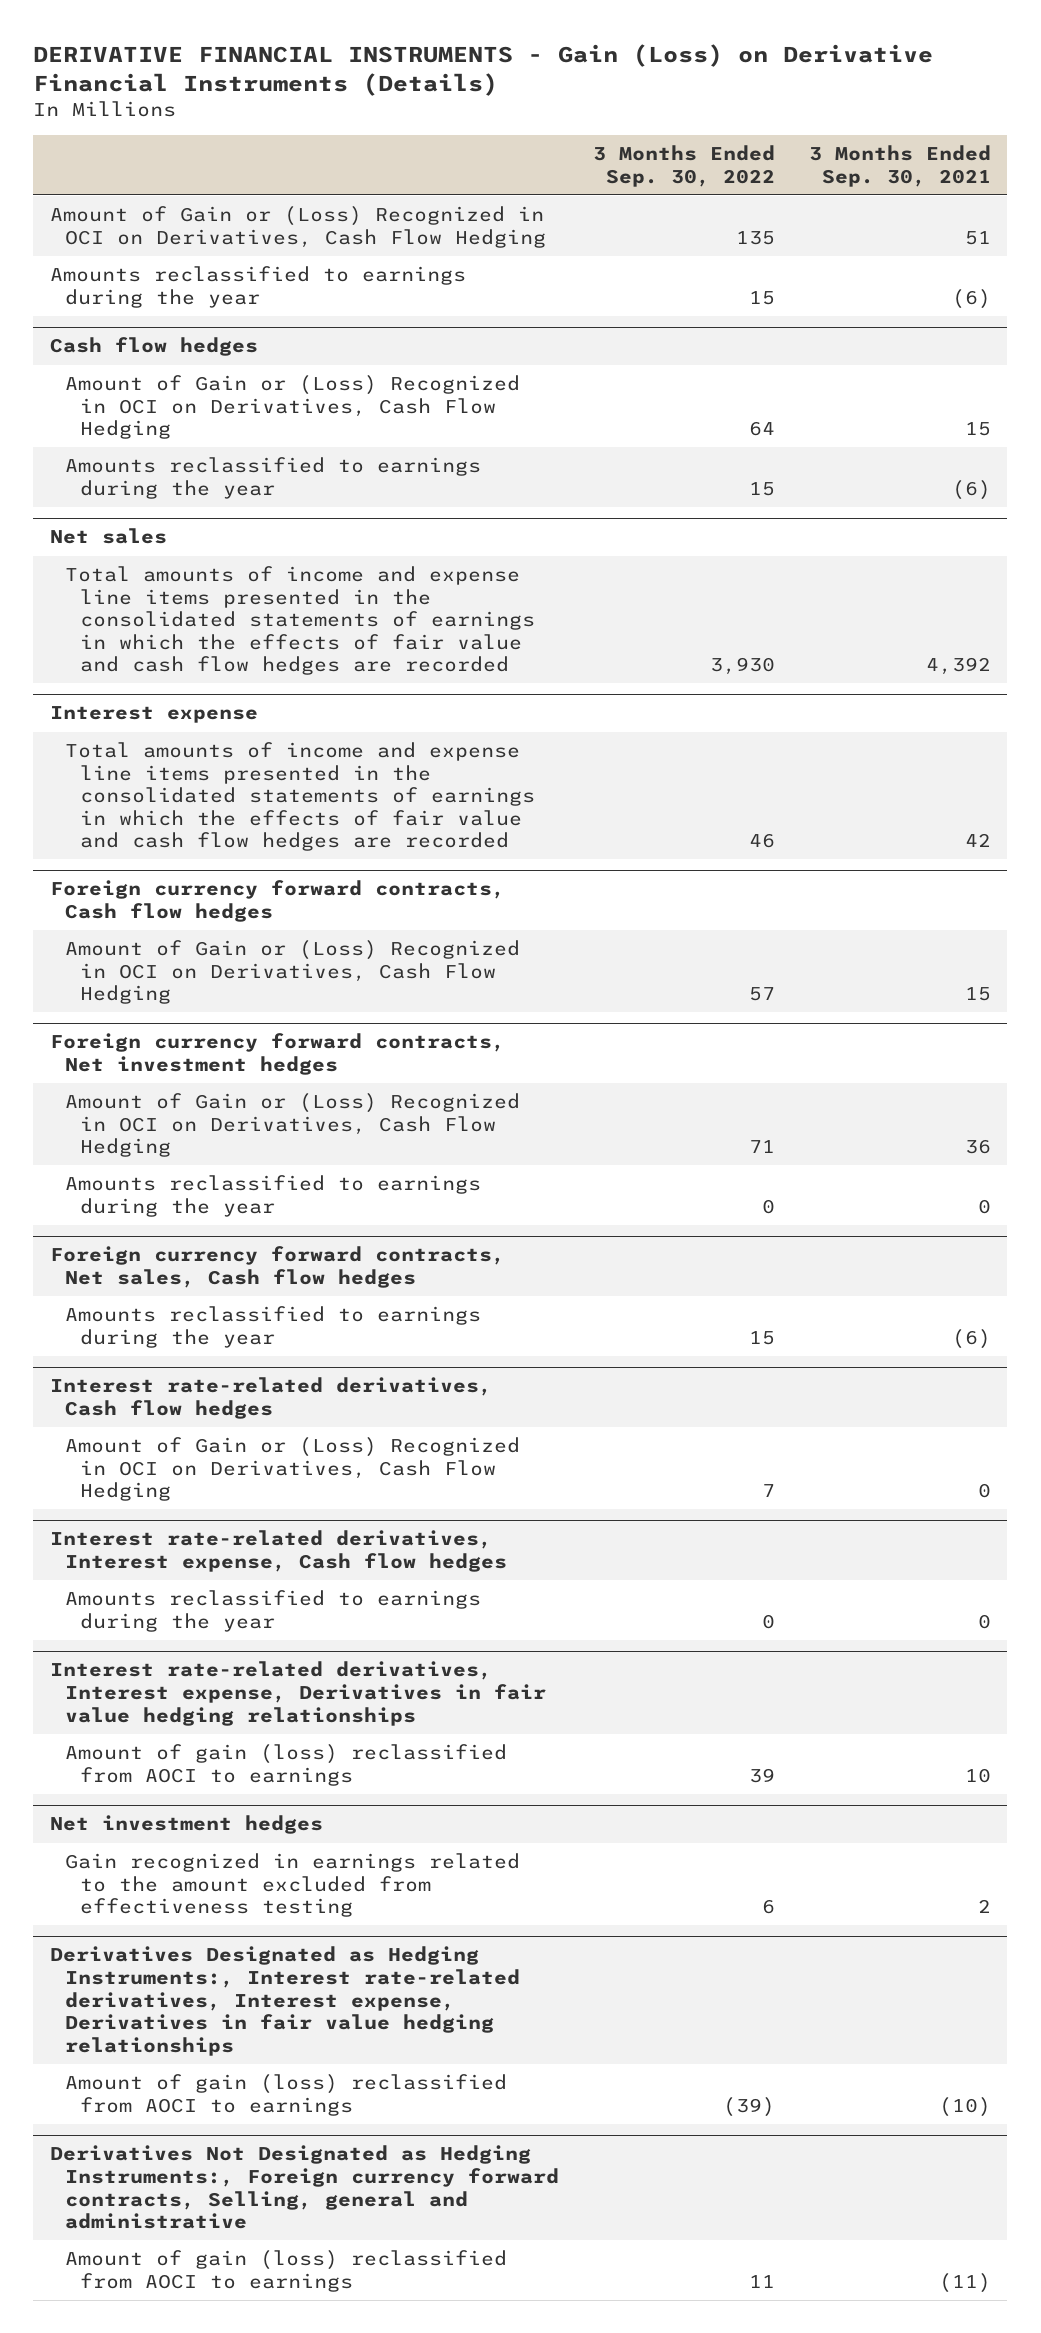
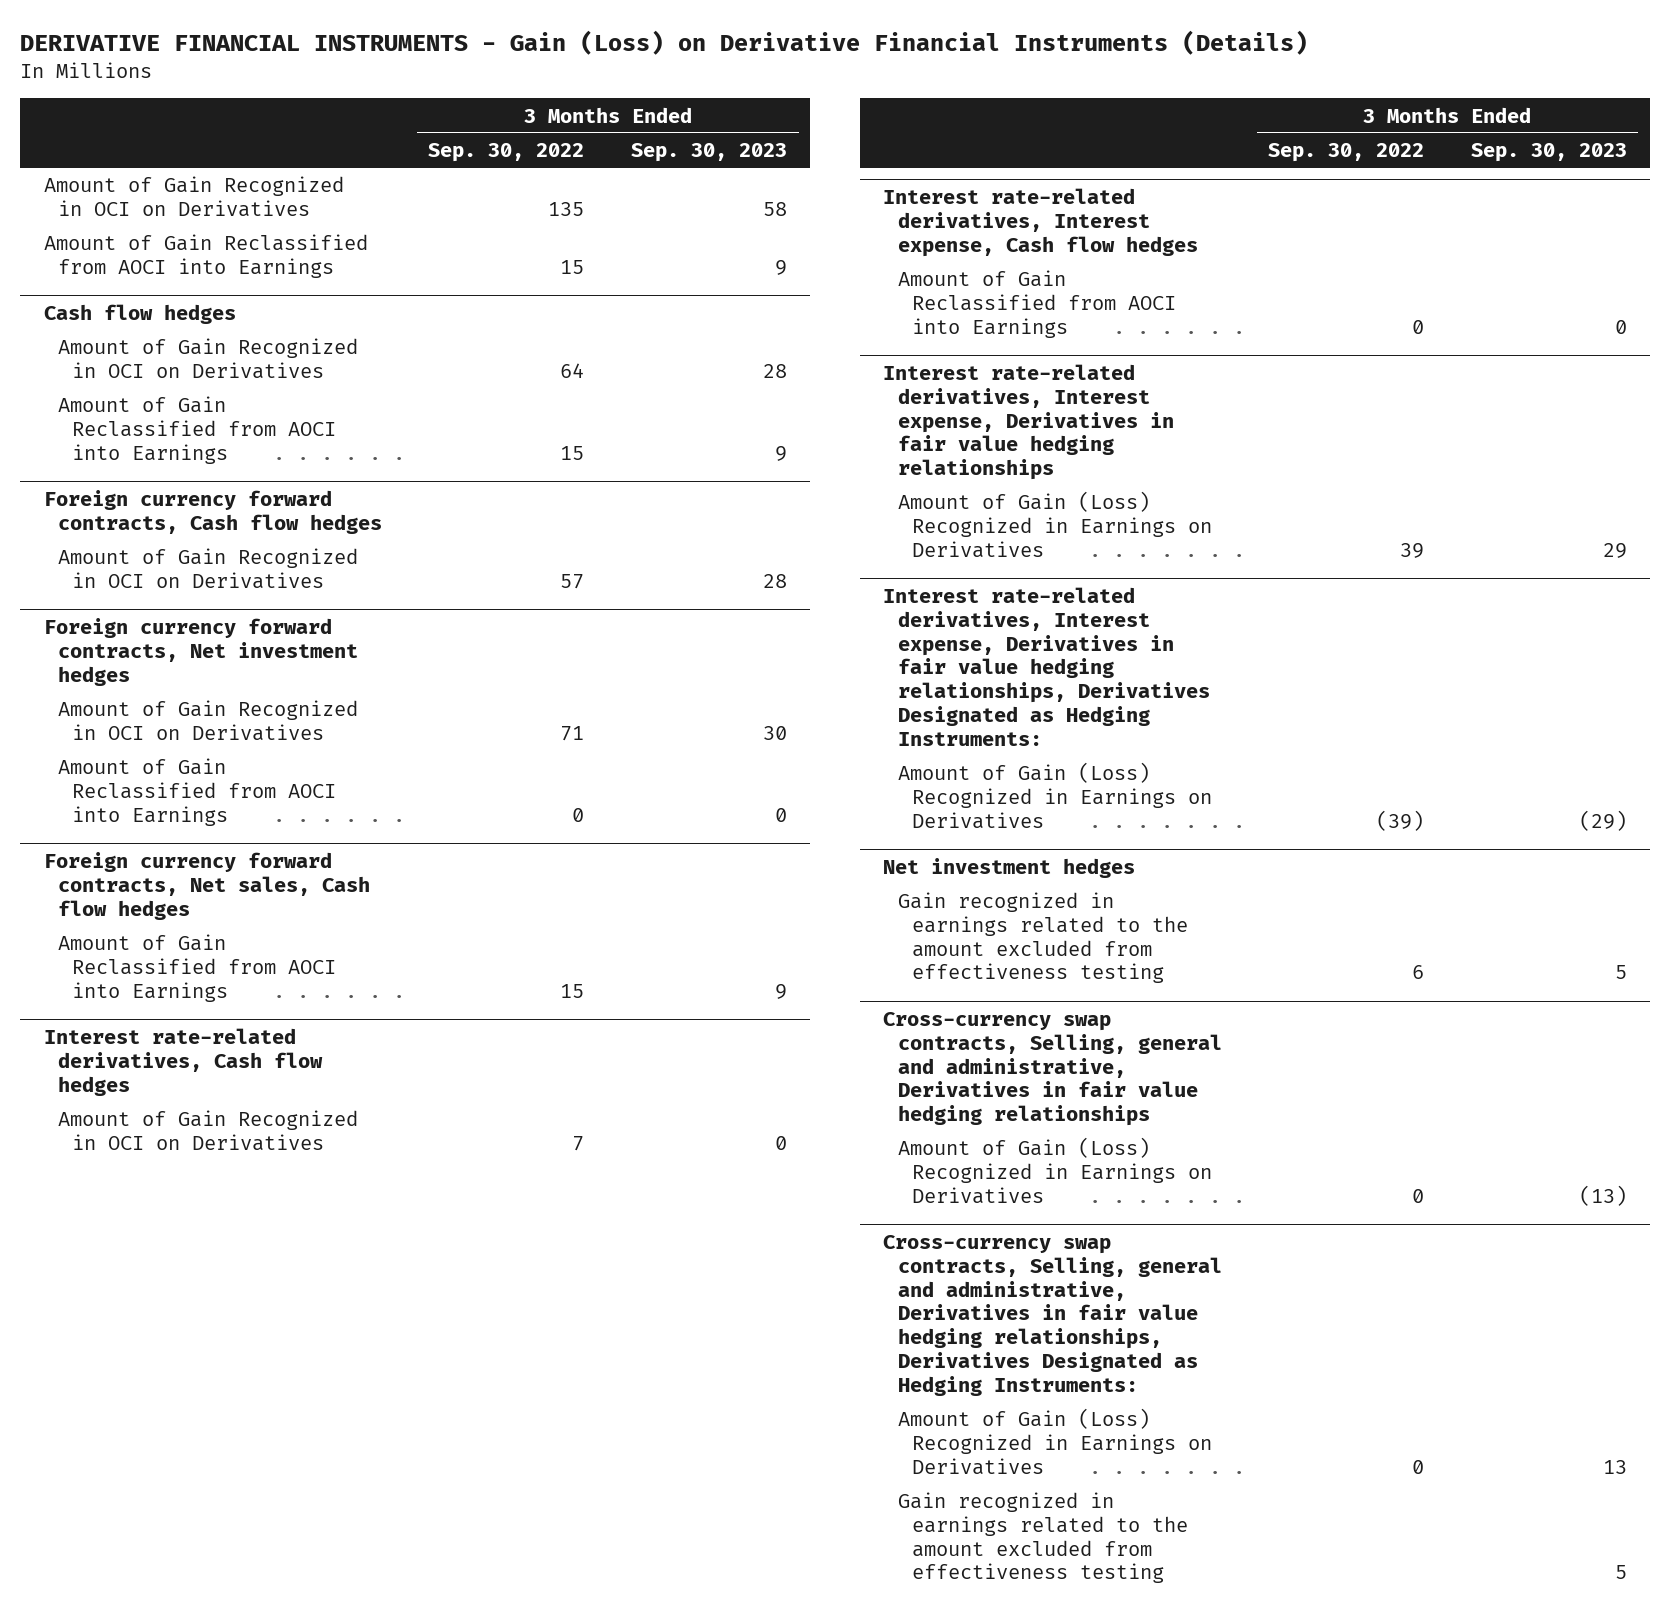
- | 3 Months Ended Sep. 30, 2022 | 3 Months Ended Sep. 30, 2021
+ | 3 Months Ended Sep. 30, 2022 | 3 Months Ended Sep. 30, 2023
- Amount of Gain or (Loss) Recognized in OCI on Derivatives, Cash Flow Hedging | 135 | 51
- Amounts reclassified to earnings during the year | 15 | (6)
+ Amount of Gain Recognized in OCI on Derivatives | 135 | 58
+ Amount of Gain Reclassified from AOCI into Earnings | 15 | 9
@ Cash flow hedges
- Amount of Gain or (Loss) Recognized in OCI on Derivatives, Cash Flow Hedging | 64 | 15
- Amounts reclassified to earnings during the year | 15 | (6)
- Net sales
- Total amounts of income and expense line items presented in the consolidated statements of earnings in which the effects of fair value and cash flow hedges are recorded | 3,930 | 4,392
- Interest expense
- Total amounts of income and expense line items presented in the consolidated statements of earnings in which the effects of fair value and cash flow hedges are recorded | 46 | 42
@ Cash flow hedges
+ Amount of Gain Recognized in OCI on Derivatives | 64 | 28
+ Amount of Gain Reclassified from AOCI into Earnings | 15 | 9
@ Foreign currency forward contracts, Cash flow hedges
- Amount of Gain or (Loss) Recognized in OCI on Derivatives, Cash Flow Hedging | 57 | 15
+ Amount of Gain Recognized in OCI on Derivatives | 57 | 28
@ Foreign currency forward contracts, Net investment hedges
- Amount of Gain or (Loss) Recognized in OCI on Derivatives, Cash Flow Hedging | 71 | 36
- Amounts reclassified to earnings during the year | 0 | 0
+ Amount of Gain Recognized in OCI on Derivatives | 71 | 30
+ Amount of Gain Reclassified from AOCI into Earnings | 0 | 0
@ Foreign currency forward contracts, Net sales, Cash flow hedges
- Amounts reclassified to earnings during the year | 15 | (6)
+ Amount of Gain Reclassified from AOCI into Earnings | 15 | 9
@ Interest rate-related derivatives, Cash flow hedges
- Amount of Gain or (Loss) Recognized in OCI on Derivatives, Cash Flow Hedging | 7 | 0
+ Amount of Gain Recognized in OCI on Derivatives | 7 | 0
@ Interest rate-related derivatives, Interest expense, Cash flow hedges
- Amounts reclassified to earnings during the year | 0 | 0
+ Amount of Gain Reclassified from AOCI into Earnings | 0 | 0
@ Interest rate-related derivatives, Interest expense, Derivatives in fair value hedging relationships
- Amount of gain (loss) reclassified from AOCI to earnings | 39 | 10
+ Amount of Gain (Loss) Recognized in Earnings on Derivatives | 39 | 29
+ Interest rate-related derivatives, Interest expense, Derivatives in fair value hedging relationships, Derivatives Designated as Hedging Instruments:
+ Amount of Gain (Loss) Recognized in Earnings on Derivatives | (39) | (29)
- Derivatives Designated as Hedging Instruments:, Interest rate-related derivatives, Interest expense, Derivatives in fair value hedging relationships
- Amount of gain (loss) reclassified from AOCI to earnings | (39) | (10)
- Derivatives Not Designated as Hedging Instruments:, Foreign currency forward contracts, Selling, general and administrative
- Amount of gain (loss) reclassified from AOCI to earnings | 11 | (11)
+ Cross-currency swap contracts, Selling, general and administrative, Derivatives in fair value hedging relationships
+ Amount of Gain (Loss) Recognized in Earnings on Derivatives | 0 | (13)
+ Cross-currency swap contracts, Selling, general and administrative, Derivatives in fair value hedging relationships, Derivatives Designated as Hedging Instruments:
+ Amount of Gain (Loss) Recognized in Earnings on Derivatives | 0 | 13
+ Gain recognized in earnings related to the amount excluded from effectiveness testing | | 5

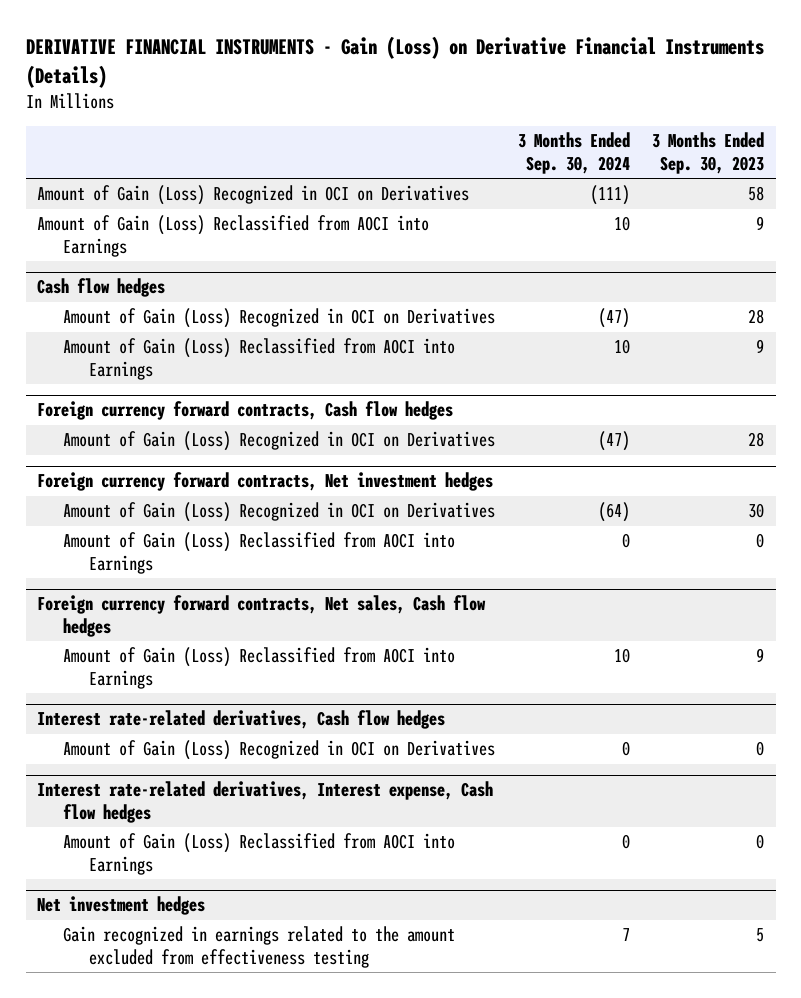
- | 3 Months Ended Sep. 30, 2022 | 3 Months Ended Sep. 30, 2023
+ | 3 Months Ended Sep. 30, 2024 | 3 Months Ended Sep. 30, 2023
- Amount of Gain Recognized in OCI on Derivatives | 135 | 58
- Amount of Gain Reclassified from AOCI into Earnings | 15 | 9
+ Amount of Gain (Loss) Recognized in OCI on Derivatives | (111) | 58
+ Amount of Gain (Loss) Reclassified from AOCI into Earnings | 10 | 9
@ Cash flow hedges
- Amount of Gain Recognized in OCI on Derivatives | 64 | 28
- Amount of Gain Reclassified from AOCI into Earnings | 15 | 9
+ Amount of Gain (Loss) Recognized in OCI on Derivatives | (47) | 28
+ Amount of Gain (Loss) Reclassified from AOCI into Earnings | 10 | 9
@ Foreign currency forward contracts, Cash flow hedges
- Amount of Gain Recognized in OCI on Derivatives | 57 | 28
+ Amount of Gain (Loss) Recognized in OCI on Derivatives | (47) | 28
@ Foreign currency forward contracts, Net investment hedges
- Amount of Gain Recognized in OCI on Derivatives | 71 | 30
- Amount of Gain Reclassified from AOCI into Earnings | 0 | 0
+ Amount of Gain (Loss) Recognized in OCI on Derivatives | (64) | 30
+ Amount of Gain (Loss) Reclassified from AOCI into Earnings | 0 | 0
@ Foreign currency forward contracts, Net sales, Cash flow hedges
- Amount of Gain Reclassified from AOCI into Earnings | 15 | 9
+ Amount of Gain (Loss) Reclassified from AOCI into Earnings | 10 | 9
@ Interest rate-related derivatives, Cash flow hedges
- Amount of Gain Recognized in OCI on Derivatives | 7 | 0
+ Amount of Gain (Loss) Recognized in OCI on Derivatives | 0 | 0
@ Interest rate-related derivatives, Interest expense, Cash flow hedges
- Amount of Gain Reclassified from AOCI into Earnings | 0 | 0
- Interest rate-related derivatives, Interest expense, Derivatives in fair value hedging relationships
- Amount of Gain (Loss) Recognized in Earnings on Derivatives | 39 | 29
- Interest rate-related derivatives, Interest expense, Derivatives in fair value hedging relationships, Derivatives Designated as Hedging Instruments:
- Amount of Gain (Loss) Recognized in Earnings on Derivatives | (39) | (29)
@ Interest rate-related derivatives, Interest expense, Cash flow hedges
+ Amount of Gain (Loss) Reclassified from AOCI into Earnings | 0 | 0
- Cross-currency swap contracts, Selling, general and administrative, Derivatives in fair value hedging relationships
- Amount of Gain (Loss) Recognized in Earnings on Derivatives | 0 | (13)
- Cross-currency swap contracts, Selling, general and administrative, Derivatives in fair value hedging relationships, Derivatives Designated as Hedging Instruments:
- Amount of Gain (Loss) Recognized in Earnings on Derivatives | 0 | 13
- Gain recognized in earnings related to the amount excluded from effectiveness testing | | 5

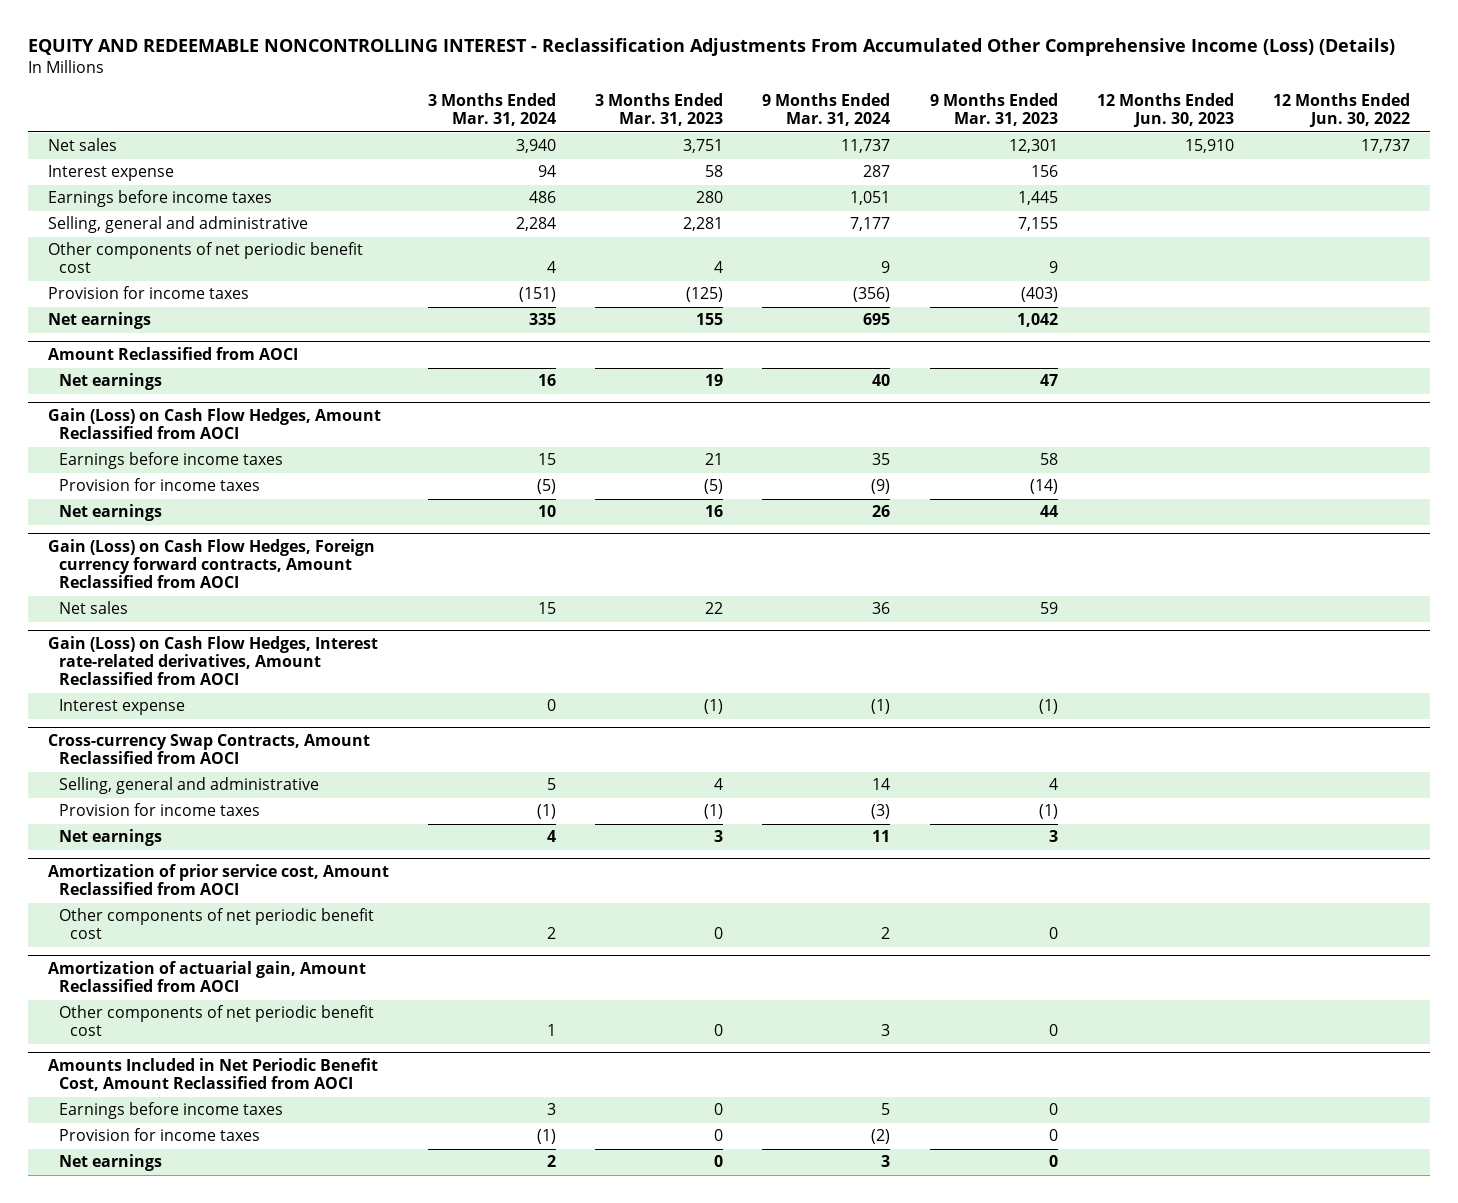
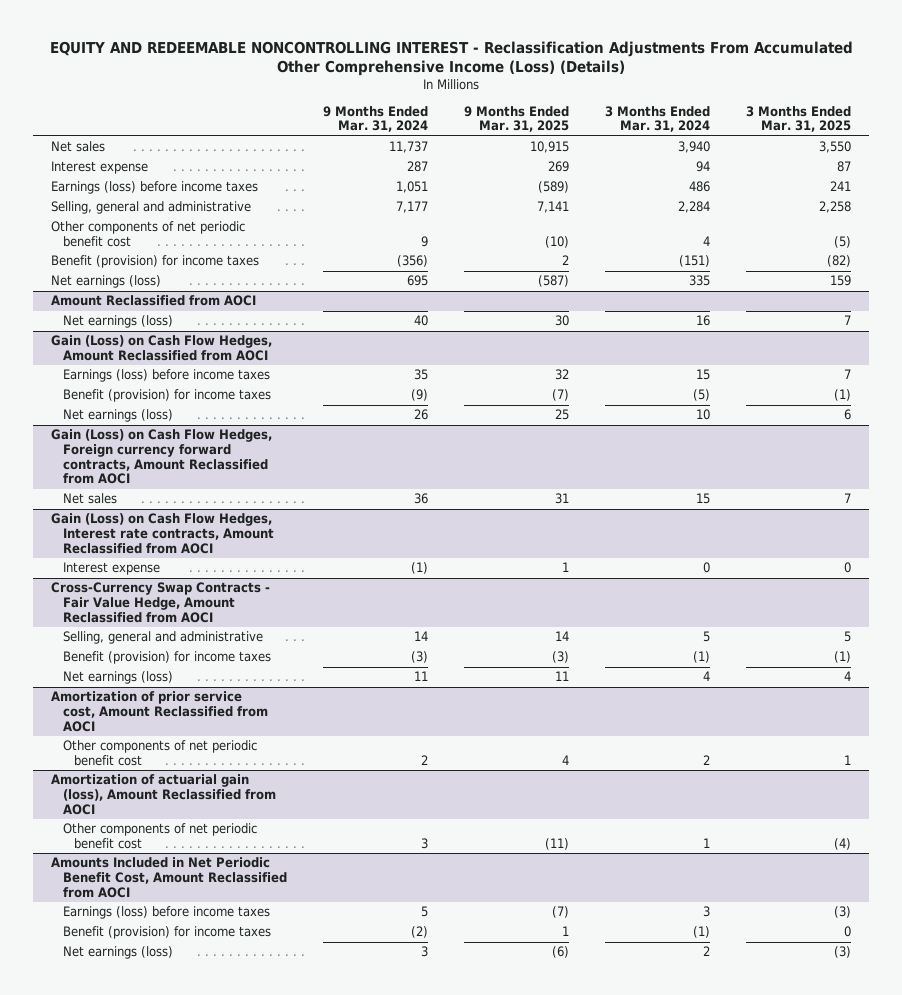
- | 3 Months Ended Mar. 31, 2024 | 3 Months Ended Mar. 31, 2023 | 9 Months Ended Mar. 31, 2024 | 9 Months Ended Mar. 31, 2023 | 12 Months Ended Jun. 30, 2023 | 12 Months Ended Jun. 30, 2022
+ | 9 Months Ended Mar. 31, 2024 | 9 Months Ended Mar. 31, 2025 | 3 Months Ended Mar. 31, 2024 | 3 Months Ended Mar. 31, 2025
- Earnings before income taxes | 486 | 280 | 1,051 | 1,445 | |
+ Earnings (loss) before income taxes | 1,051 | (589) | 486 | 241
- Provision for income taxes | (151) | (125) | (356) | (403) | |
- Net earnings | 335 | 155 | 695 | 1,042 | |
+ Benefit (provision) for income taxes | (356) | 2 | (151) | (82)
+ Net earnings (loss) | 695 | (587) | 335 | 159
@ Amount Reclassified from AOCI
- Net earnings | 16 | 19 | 40 | 47 | |
+ Net earnings (loss) | 40 | 30 | 16 | 7
@ Gain (Loss) on Cash Flow Hedges, Amount Reclassified from AOCI
- Earnings before income taxes | 15 | 21 | 35 | 58 | |
- Provision for income taxes | (5) | (5) | (9) | (14) | |
- Net earnings | 10 | 16 | 26 | 44 | |
+ Earnings (loss) before income taxes | 35 | 32 | 15 | 7
+ Benefit (provision) for income taxes | (9) | (7) | (5) | (1)
+ Net earnings (loss) | 26 | 25 | 10 | 6
- Gain (Loss) on Cash Flow Hedges, Interest rate-related derivatives, Amount Reclassified from AOCI
+ Gain (Loss) on Cash Flow Hedges, Interest rate contracts, Amount Reclassified from AOCI
- Cross-currency Swap Contracts, Amount Reclassified from AOCI
+ Cross-Currency Swap Contracts - Fair Value Hedge, Amount Reclassified from AOCI
- Provision for income taxes | (1) | (1) | (3) | (1) | |
- Net earnings | 4 | 3 | 11 | 3 | |
+ Benefit (provision) for income taxes | (3) | (3) | (1) | (1)
+ Net earnings (loss) | 11 | 11 | 4 | 4
- Amortization of actuarial gain, Amount Reclassified from AOCI
+ Amortization of actuarial gain (loss), Amount Reclassified from AOCI
@ Amounts Included in Net Periodic Benefit Cost, Amount Reclassified from AOCI
- Earnings before income taxes | 3 | 0 | 5 | 0 | |
- Provision for income taxes | (1) | 0 | (2) | 0 | |
- Net earnings | 2 | 0 | 3 | 0 | |
+ Earnings (loss) before income taxes | 5 | (7) | 3 | (3)
+ Benefit (provision) for income taxes | (2) | 1 | (1) | 0
+ Net earnings (loss) | 3 | (6) | 2 | (3)

